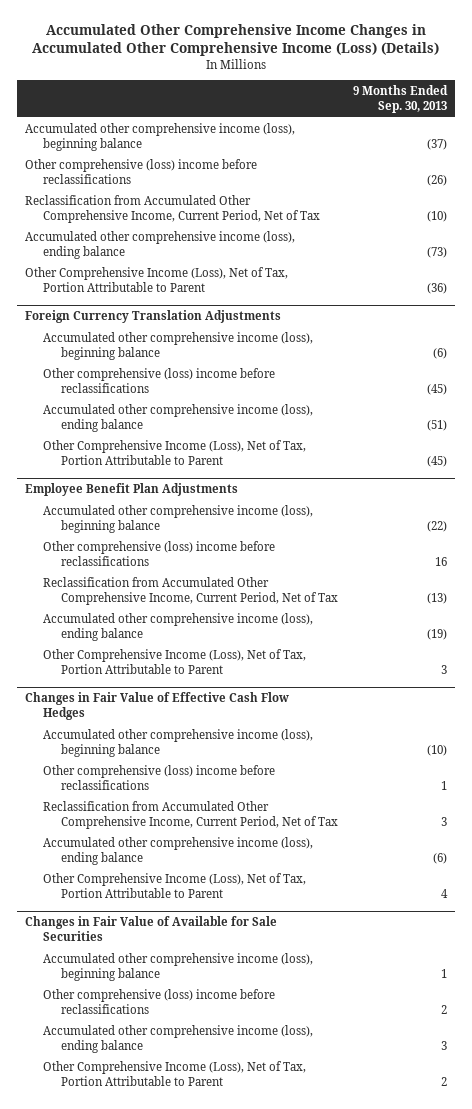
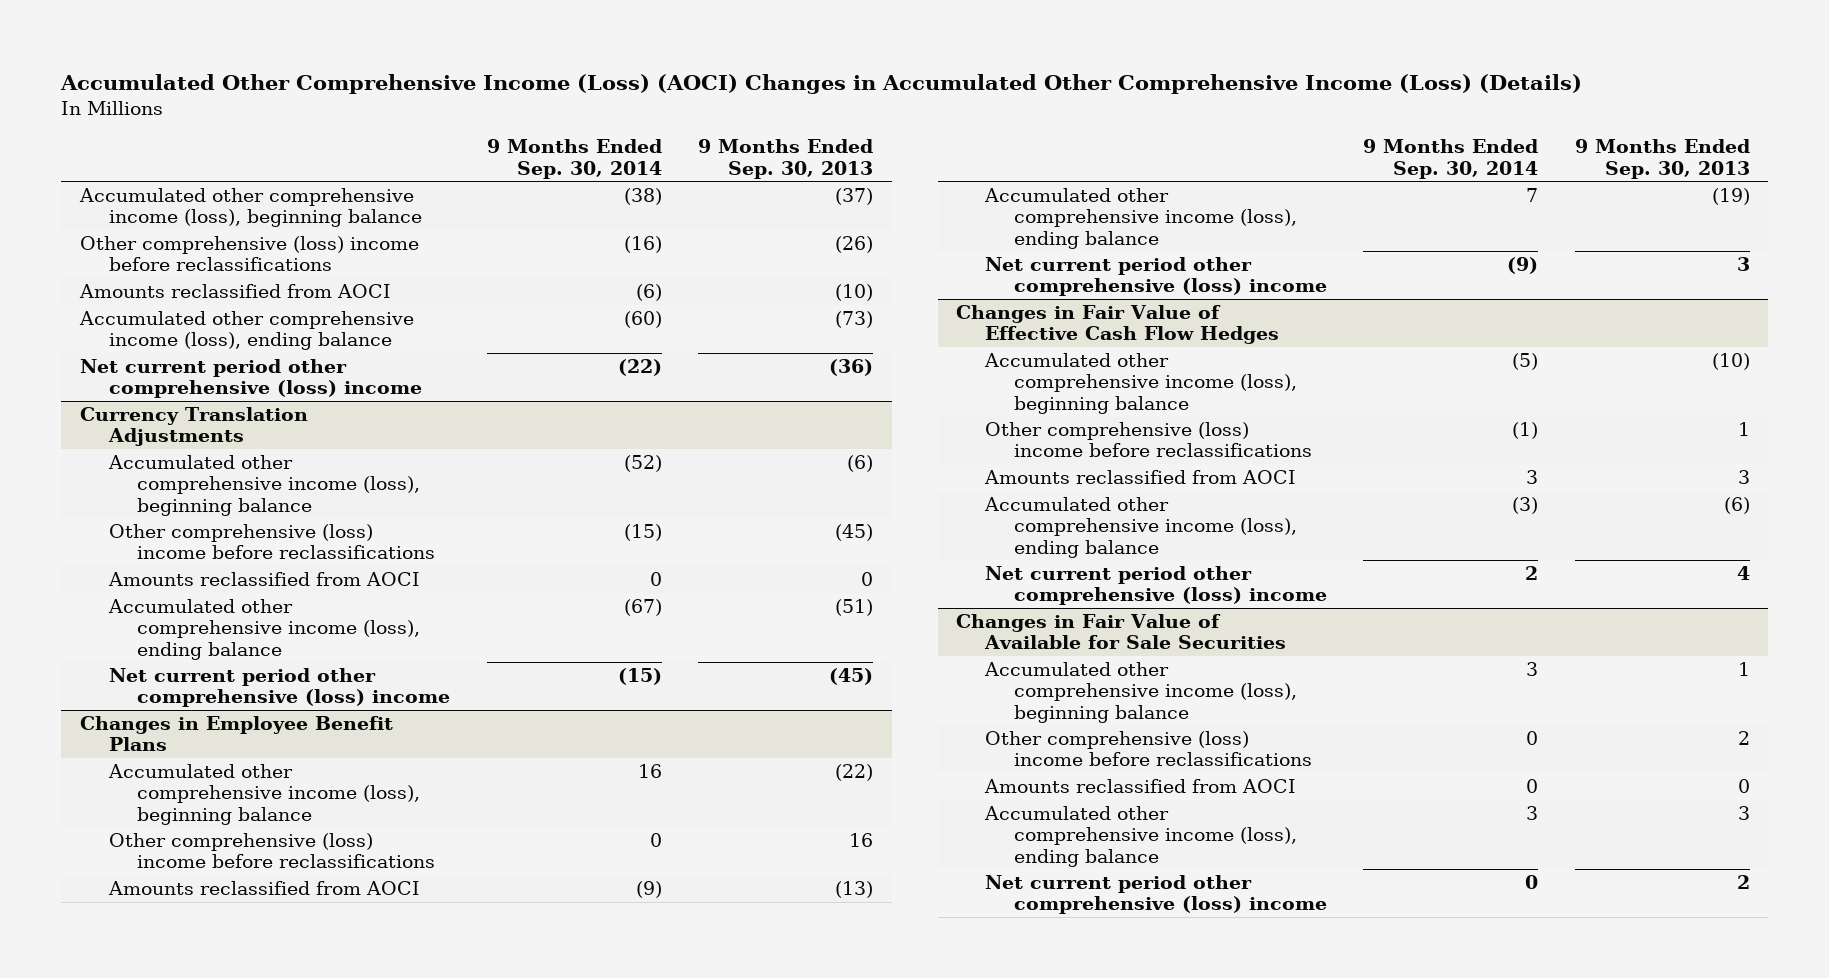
- Accumulated Other Comprehensive Income Changes in Accumulated Other Comprehensive Income (Loss) (Details)
+ Accumulated Other Comprehensive Income (Loss) (AOCI) Changes in Accumulated Other Comprehensive Income (Loss) (Details)
- | 9 Months Ended Sep. 30, 2013
+ | 9 Months Ended Sep. 30, 2014 | 9 Months Ended Sep. 30, 2013
- Reclassification from Accumulated Other Comprehensive Income, Current Period, Net of Tax | (10)
+ Amounts reclassified from AOCI | (6) | (10)
- Other Comprehensive Income (Loss), Net of Tax, Portion Attributable to Parent | (36)
- Foreign Currency Translation Adjustments
+ Net current period other comprehensive (loss) income | (22) | (36)
+ Currency Translation Adjustments
+ Amounts reclassified from AOCI | 0 | 0
- Other Comprehensive Income (Loss), Net of Tax, Portion Attributable to Parent | (45)
- Employee Benefit Plan Adjustments
+ Net current period other comprehensive (loss) income | (15) | (45)
+ Changes in Employee Benefit Plans
- Reclassification from Accumulated Other Comprehensive Income, Current Period, Net of Tax | (13)
+ Amounts reclassified from AOCI | (9) | (13)
- Other Comprehensive Income (Loss), Net of Tax, Portion Attributable to Parent | 3
+ Net current period other comprehensive (loss) income | (9) | 3
@ Changes in Fair Value of Effective Cash Flow Hedges
- Reclassification from Accumulated Other Comprehensive Income, Current Period, Net of Tax | 3
+ Amounts reclassified from AOCI | 3 | 3
- Other Comprehensive Income (Loss), Net of Tax, Portion Attributable to Parent | 4
+ Net current period other comprehensive (loss) income | 2 | 4
@ Changes in Fair Value of Available for Sale Securities
+ Amounts reclassified from AOCI | 0 | 0
- Other Comprehensive Income (Loss), Net of Tax, Portion Attributable to Parent | 2
+ Net current period other comprehensive (loss) income | 0 | 2

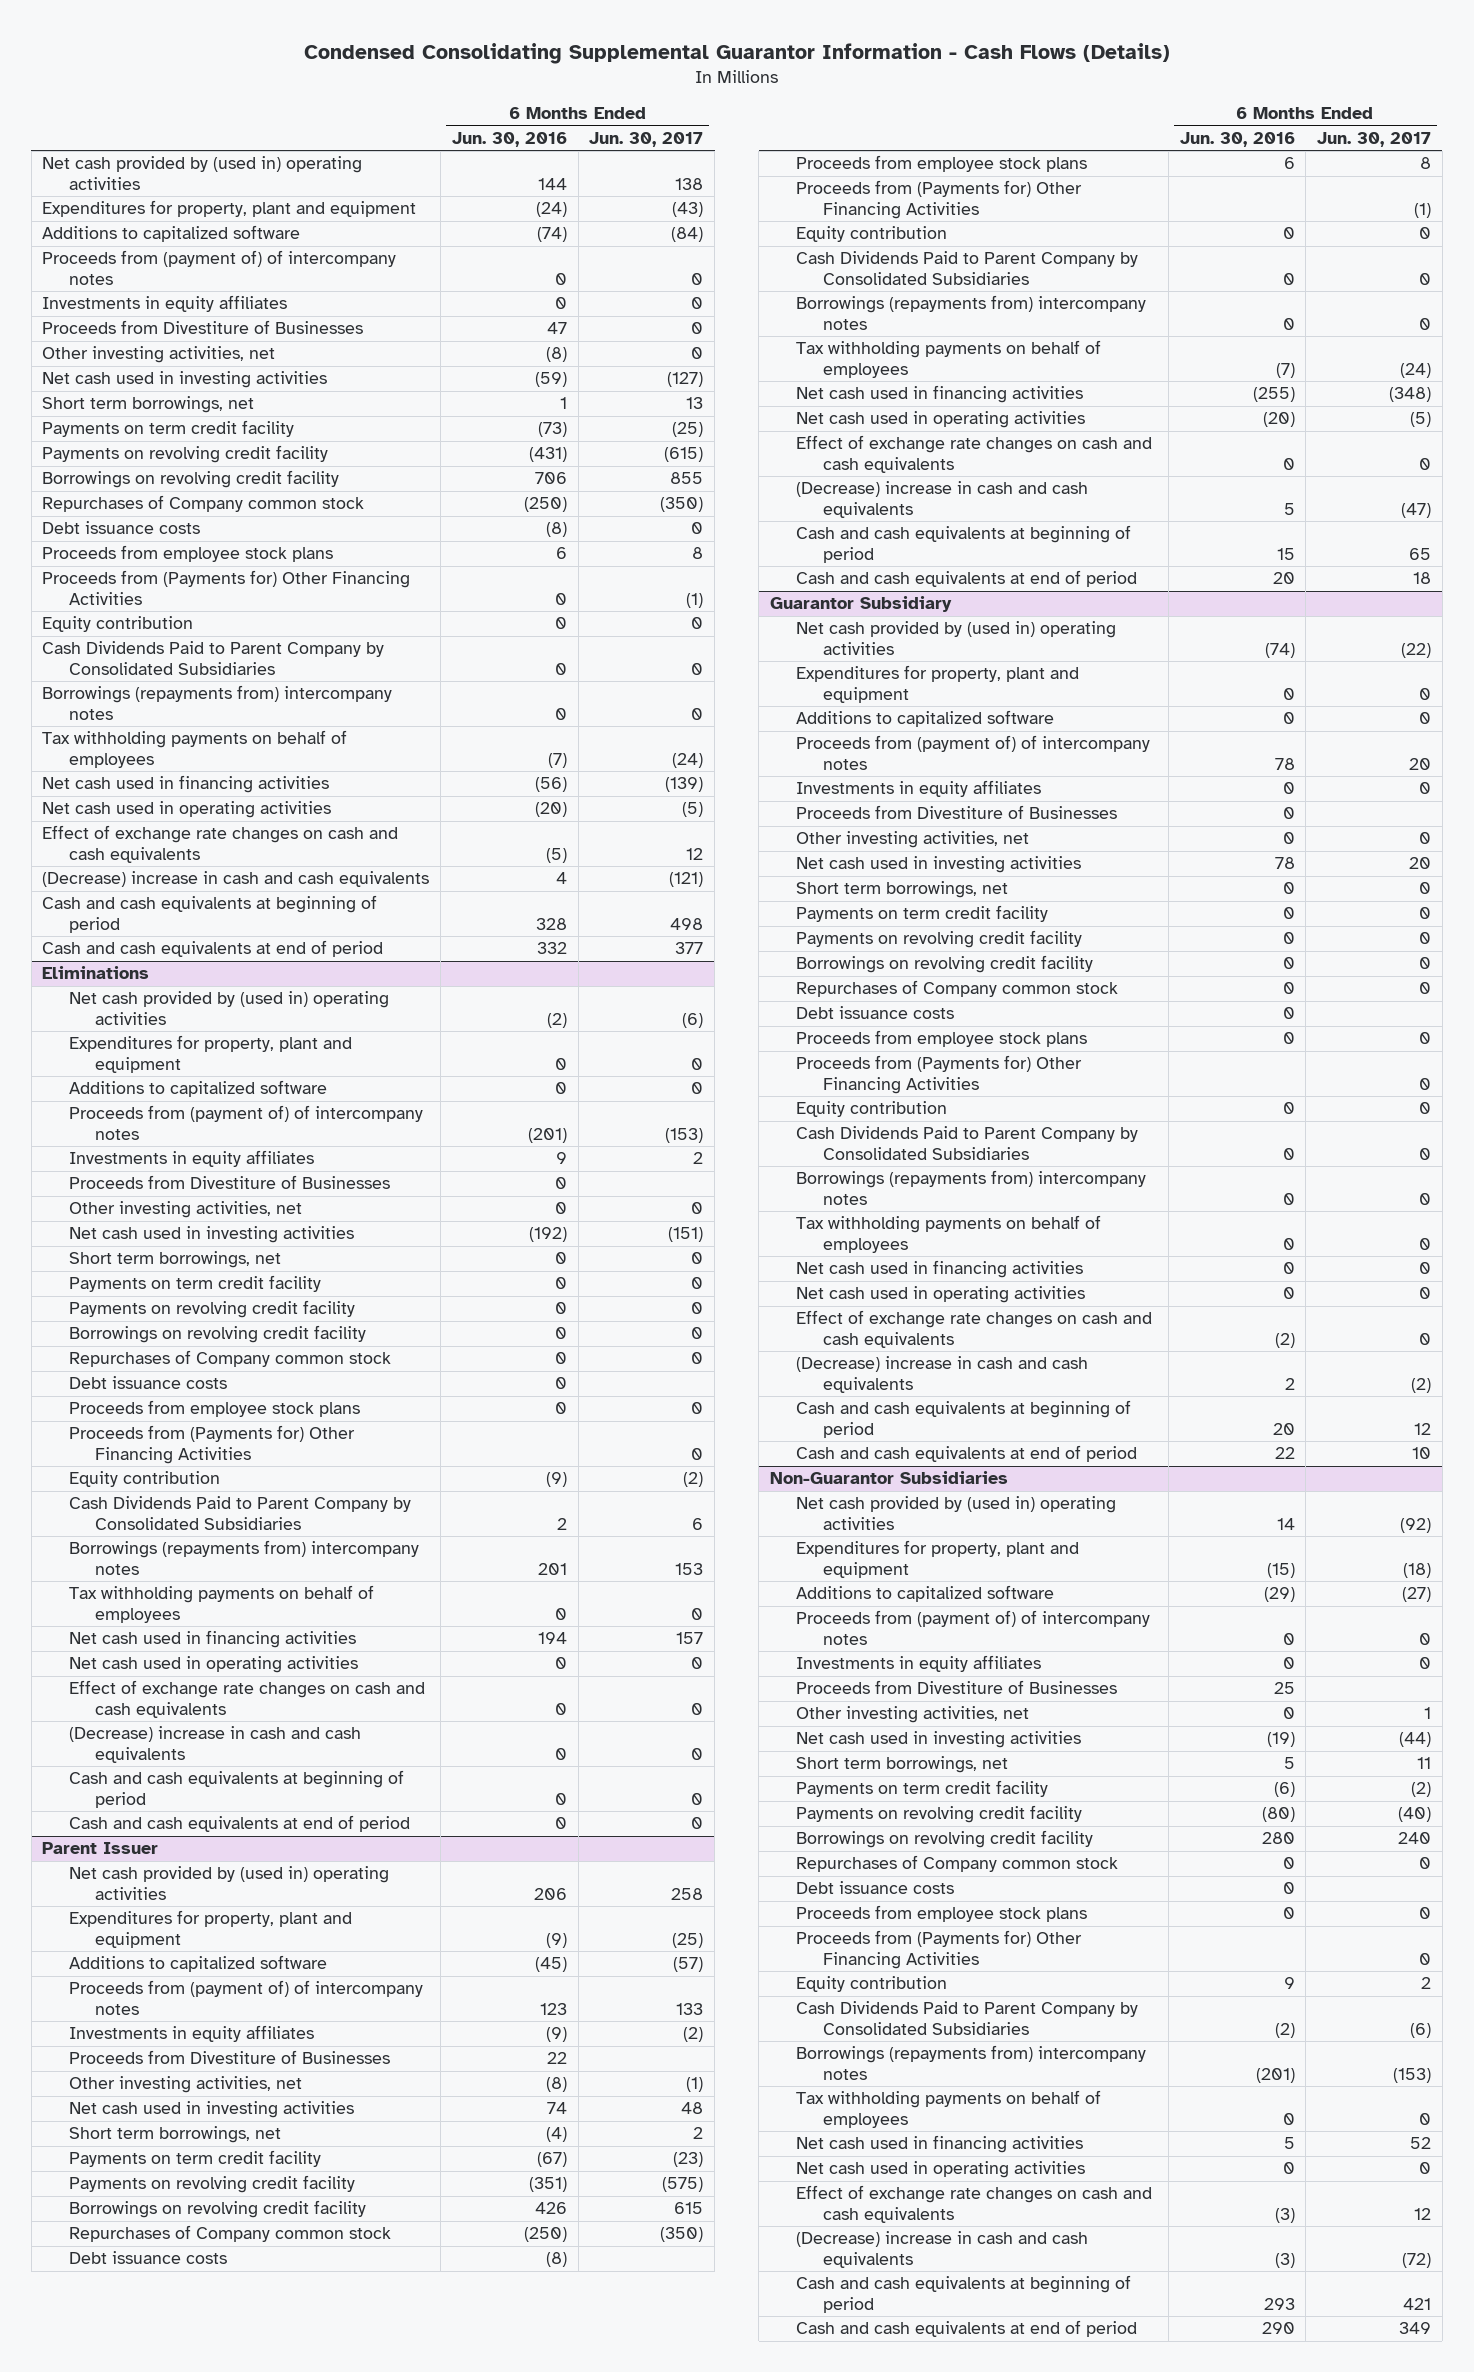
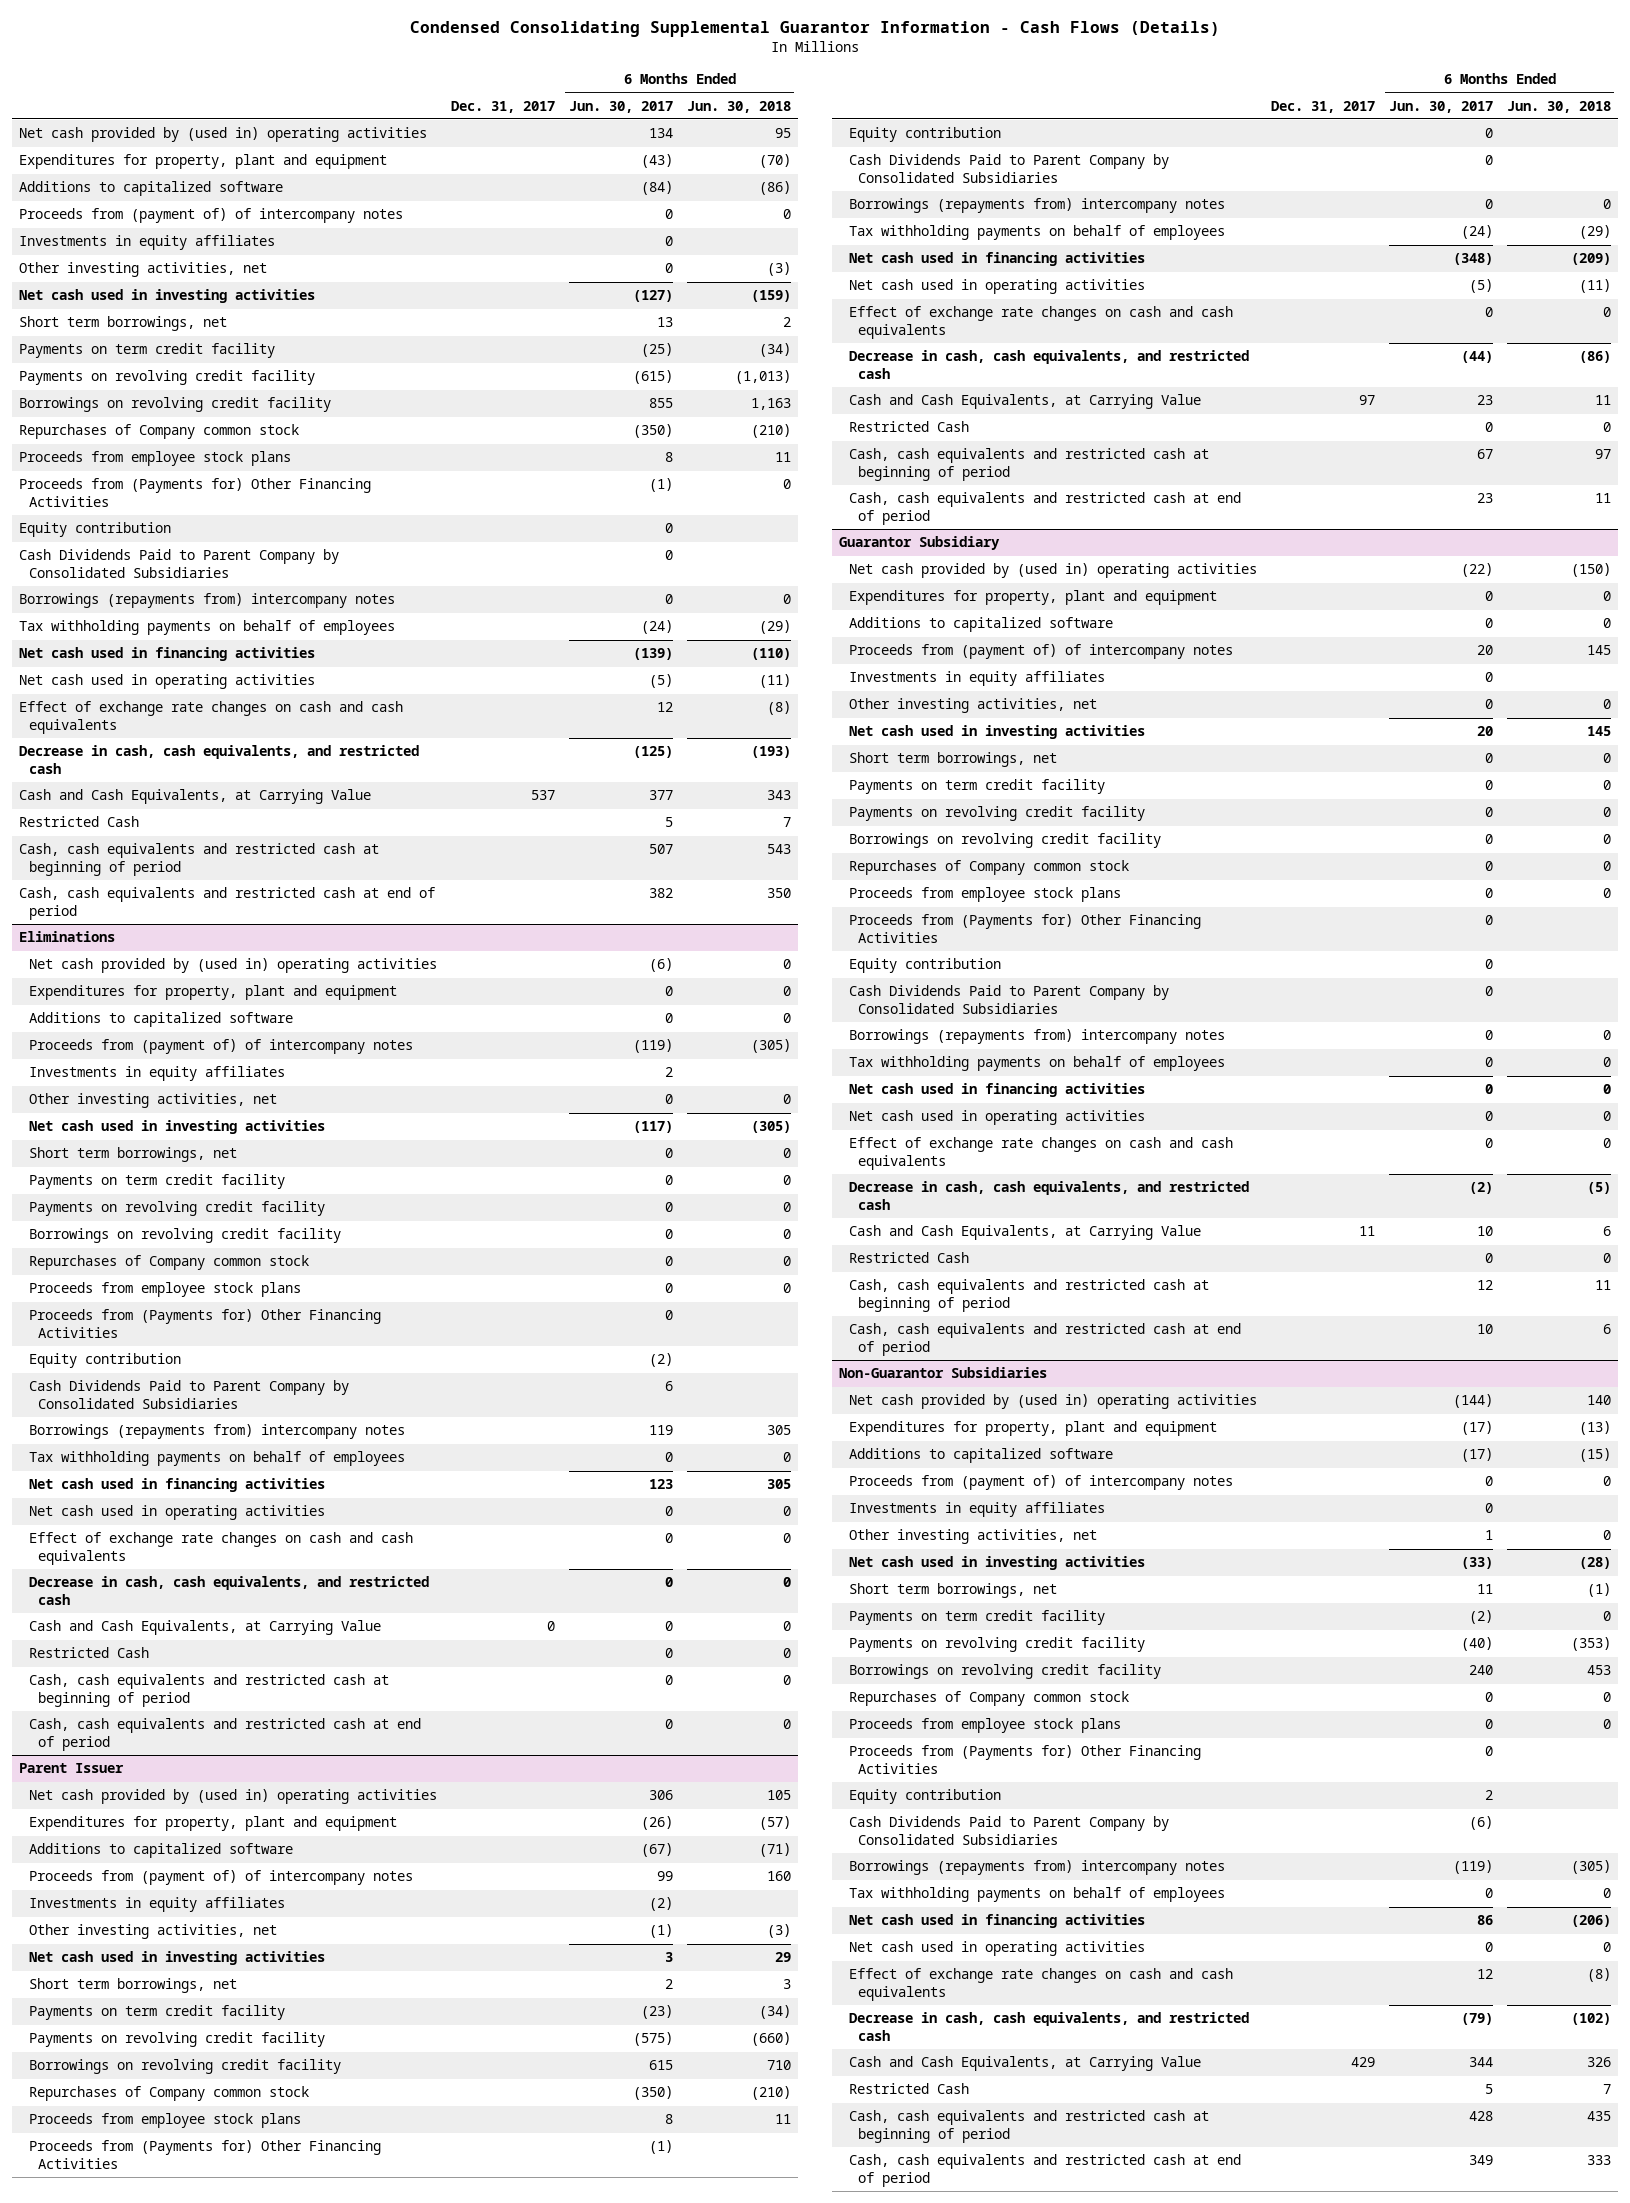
- | 6 Months Ended Jun. 30, 2016 | 6 Months Ended Jun. 30, 2017
+ | Dec. 31, 2017 | 6 Months Ended Jun. 30, 2017 | 6 Months Ended Jun. 30, 2018
- Net cash provided by (used in) operating activities | 144 | 138
+ Net cash provided by (used in) operating activities | | 134 | 95
- Proceeds from Divestiture of Businesses | 47 | 0
- Debt issuance costs | (8) | 0
- (Decrease) increase in cash and cash equivalents | 4 | (121)
- Cash and cash equivalents at beginning of period | 328 | 498
- Cash and cash equivalents at end of period | 332 | 377
+ Decrease in cash, cash equivalents, and restricted cash | | (125) | (193)
+ Cash and Cash Equivalents, at Carrying Value | 537 | 377 | 343
+ Restricted Cash | | 5 | 7
+ Cash, cash equivalents and restricted cash at beginning of period | | 507 | 543
+ Cash, cash equivalents and restricted cash at end of period | | 382 | 350
@ Eliminations
- Proceeds from (payment of) of intercompany notes | (201) | (153)
+ Proceeds from (payment of) of intercompany notes | | (119) | (305)
- Proceeds from Divestiture of Businesses | 0 |
- Net cash used in investing activities | (192) | (151)
+ Net cash used in investing activities | | (117) | (305)
- Debt issuance costs | 0 |
- Borrowings (repayments from) intercompany notes | 201 | 153
+ Borrowings (repayments from) intercompany notes | | 119 | 305
- Net cash used in financing activities | 194 | 157
+ Net cash used in financing activities | | 123 | 305
- (Decrease) increase in cash and cash equivalents | 0 | 0
- Cash and cash equivalents at beginning of period | 0 | 0
- Cash and cash equivalents at end of period | 0 | 0
+ Decrease in cash, cash equivalents, and restricted cash | | 0 | 0
+ Cash and Cash Equivalents, at Carrying Value | 0 | 0 | 0
+ Restricted Cash | | 0 | 0
+ Cash, cash equivalents and restricted cash at beginning of period | | 0 | 0
+ Cash, cash equivalents and restricted cash at end of period | | 0 | 0
@ Parent Issuer
- Net cash provided by (used in) operating activities | 206 | 258
- Expenditures for property, plant and equipment | (9) | (25)
- Additions to capitalized software | (45) | (57)
- Proceeds from (payment of) of intercompany notes | 123 | 133
+ Net cash provided by (used in) operating activities | | 306 | 105
+ Expenditures for property, plant and equipment | | (26) | (57)
+ Additions to capitalized software | | (67) | (71)
+ Proceeds from (payment of) of intercompany notes | | 99 | 160
- Proceeds from Divestiture of Businesses | 22 |
- Net cash used in investing activities | 74 | 48
+ Net cash used in investing activities | | 3 | 29
- Debt issuance costs | (8) |
- (Decrease) increase in cash and cash equivalents | 5 | (47)
- Cash and cash equivalents at beginning of period | 15 | 65
- Cash and cash equivalents at end of period | 20 | 18
+ Decrease in cash, cash equivalents, and restricted cash | | (44) | (86)
+ Cash and Cash Equivalents, at Carrying Value | 97 | 23 | 11
+ Restricted Cash | | 0 | 0
+ Cash, cash equivalents and restricted cash at beginning of period | | 67 | 97
+ Cash, cash equivalents and restricted cash at end of period | | 23 | 11
@ Guarantor Subsidiary
- Proceeds from Divestiture of Businesses | 0 |
- Debt issuance costs | 0 |
- (Decrease) increase in cash and cash equivalents | 2 | (2)
- Cash and cash equivalents at beginning of period | 20 | 12
- Cash and cash equivalents at end of period | 22 | 10
+ Decrease in cash, cash equivalents, and restricted cash | | (2) | (5)
+ Cash and Cash Equivalents, at Carrying Value | 11 | 10 | 6
+ Restricted Cash | | 0 | 0
+ Cash, cash equivalents and restricted cash at beginning of period | | 12 | 11
+ Cash, cash equivalents and restricted cash at end of period | | 10 | 6
@ Non-Guarantor Subsidiaries
- Net cash provided by (used in) operating activities | 14 | (92)
- Expenditures for property, plant and equipment | (15) | (18)
- Additions to capitalized software | (29) | (27)
+ Net cash provided by (used in) operating activities | | (144) | 140
+ Expenditures for property, plant and equipment | | (17) | (13)
+ Additions to capitalized software | | (17) | (15)
- Proceeds from Divestiture of Businesses | 25 |
- Net cash used in investing activities | (19) | (44)
+ Net cash used in investing activities | | (33) | (28)
- Debt issuance costs | 0 |
- Borrowings (repayments from) intercompany notes | (201) | (153)
+ Borrowings (repayments from) intercompany notes | | (119) | (305)
- Net cash used in financing activities | 5 | 52
+ Net cash used in financing activities | | 86 | (206)
- (Decrease) increase in cash and cash equivalents | (3) | (72)
- Cash and cash equivalents at beginning of period | 293 | 421
- Cash and cash equivalents at end of period | 290 | 349
+ Decrease in cash, cash equivalents, and restricted cash | | (79) | (102)
+ Cash and Cash Equivalents, at Carrying Value | 429 | 344 | 326
+ Restricted Cash | | 5 | 7
+ Cash, cash equivalents and restricted cash at beginning of period | | 428 | 435
+ Cash, cash equivalents and restricted cash at end of period | | 349 | 333

